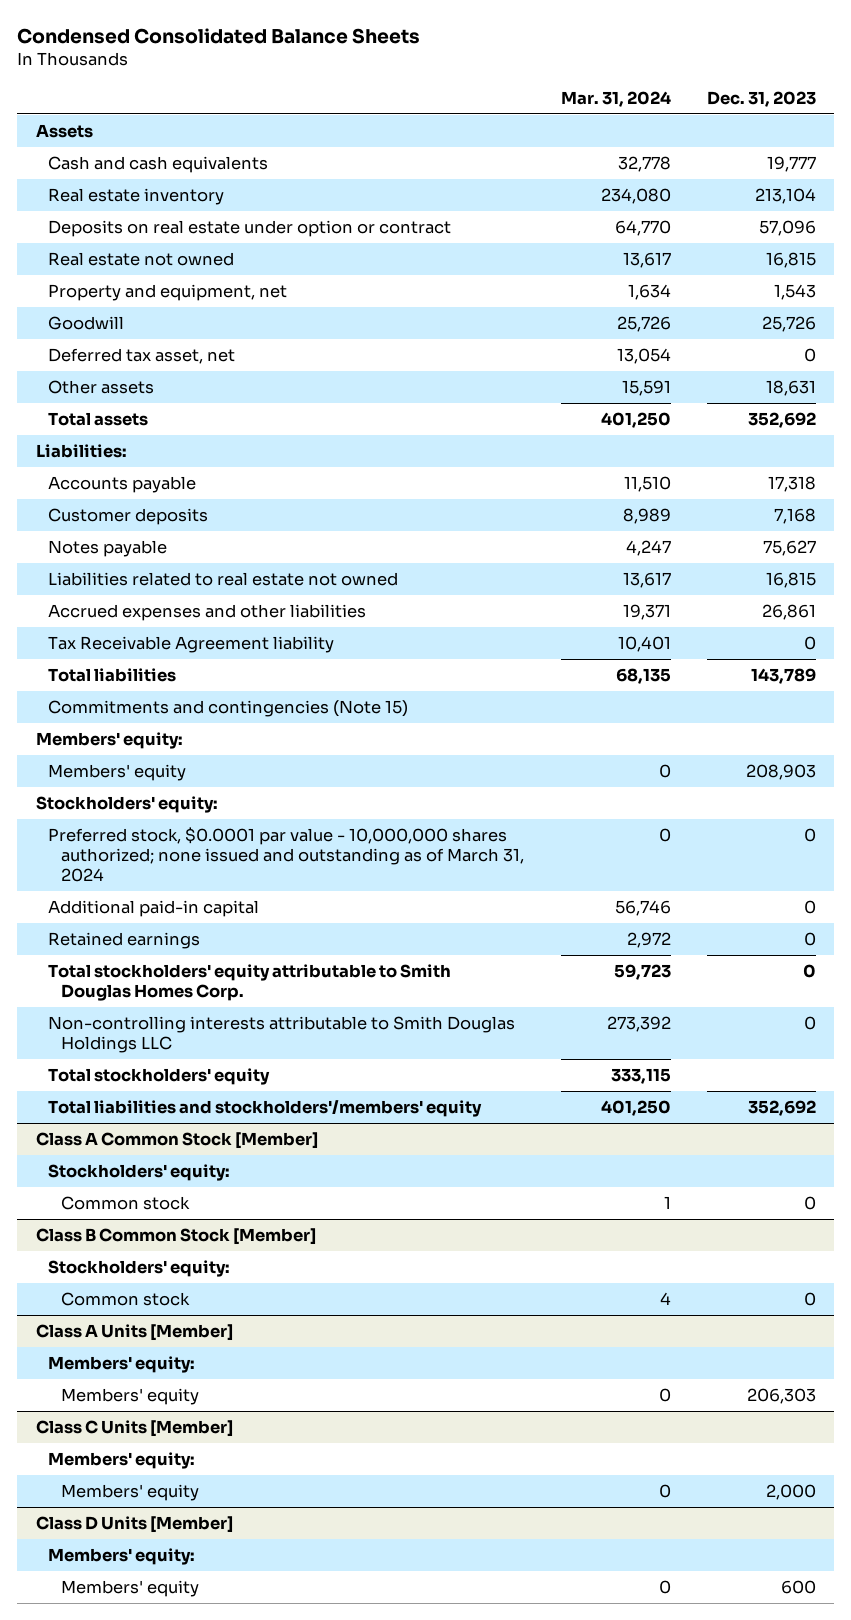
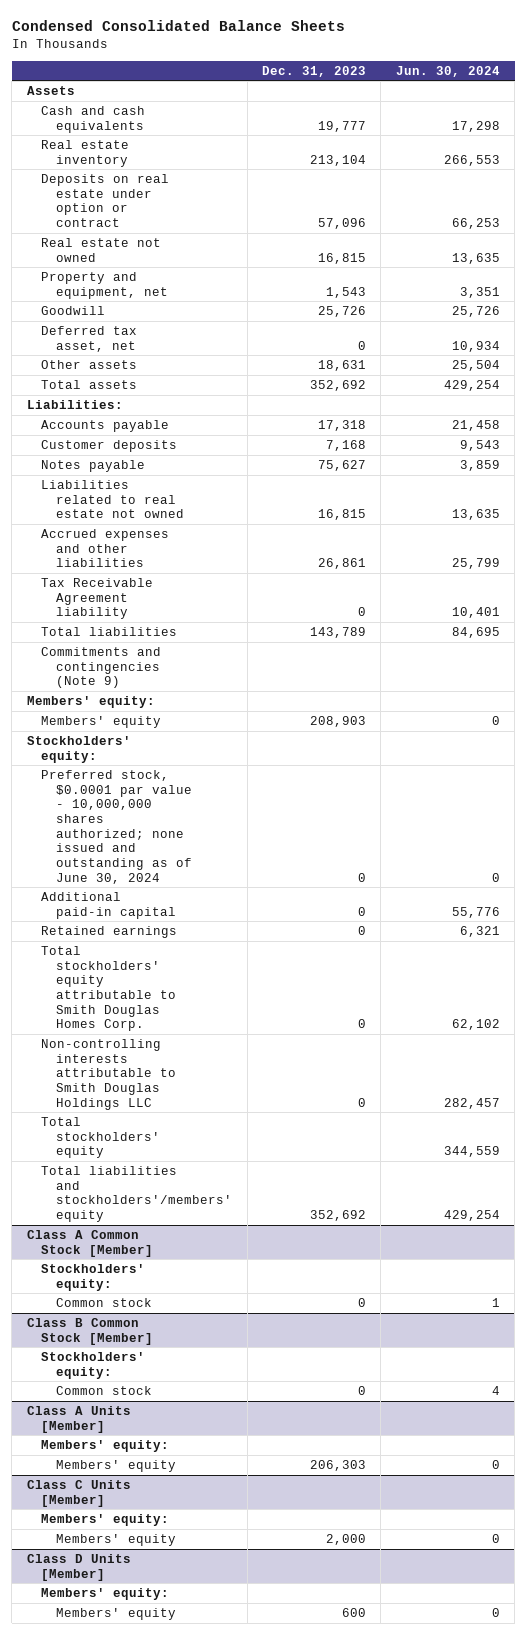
- | Mar. 31, 2024 | Dec. 31, 2023
+ | Dec. 31, 2023 | Jun. 30, 2024
- Commitments and contingencies (Note 15)
+ Commitments and contingencies (Note 9)
- Preferred stock, $0.0001 par value - 10,000,000 shares authorized; none issued and outstanding as of March 31, 2024 | 0 | 0
+ Preferred stock, $0.0001 par value - 10,000,000 shares authorized; none issued and outstanding as of June 30, 2024 | 0 | 0

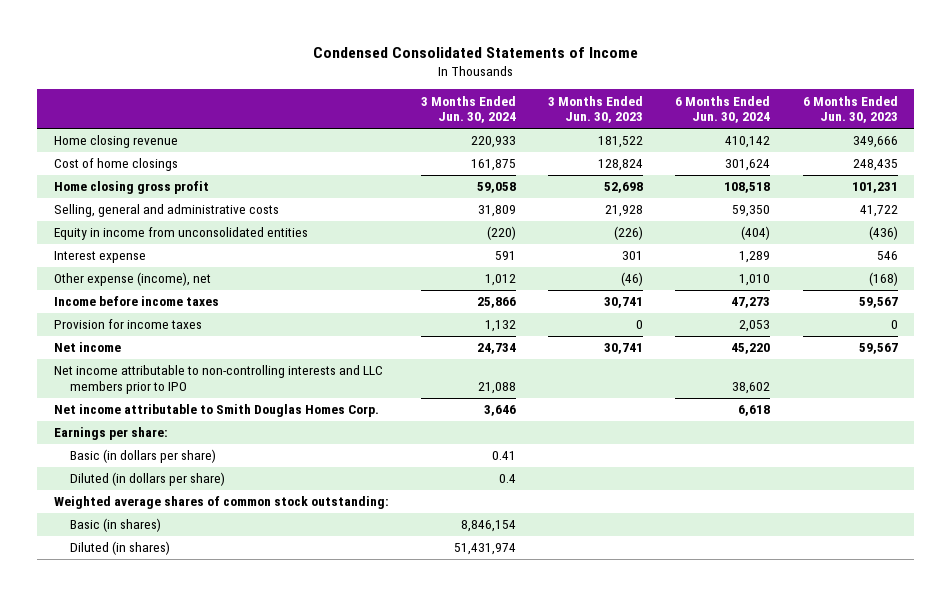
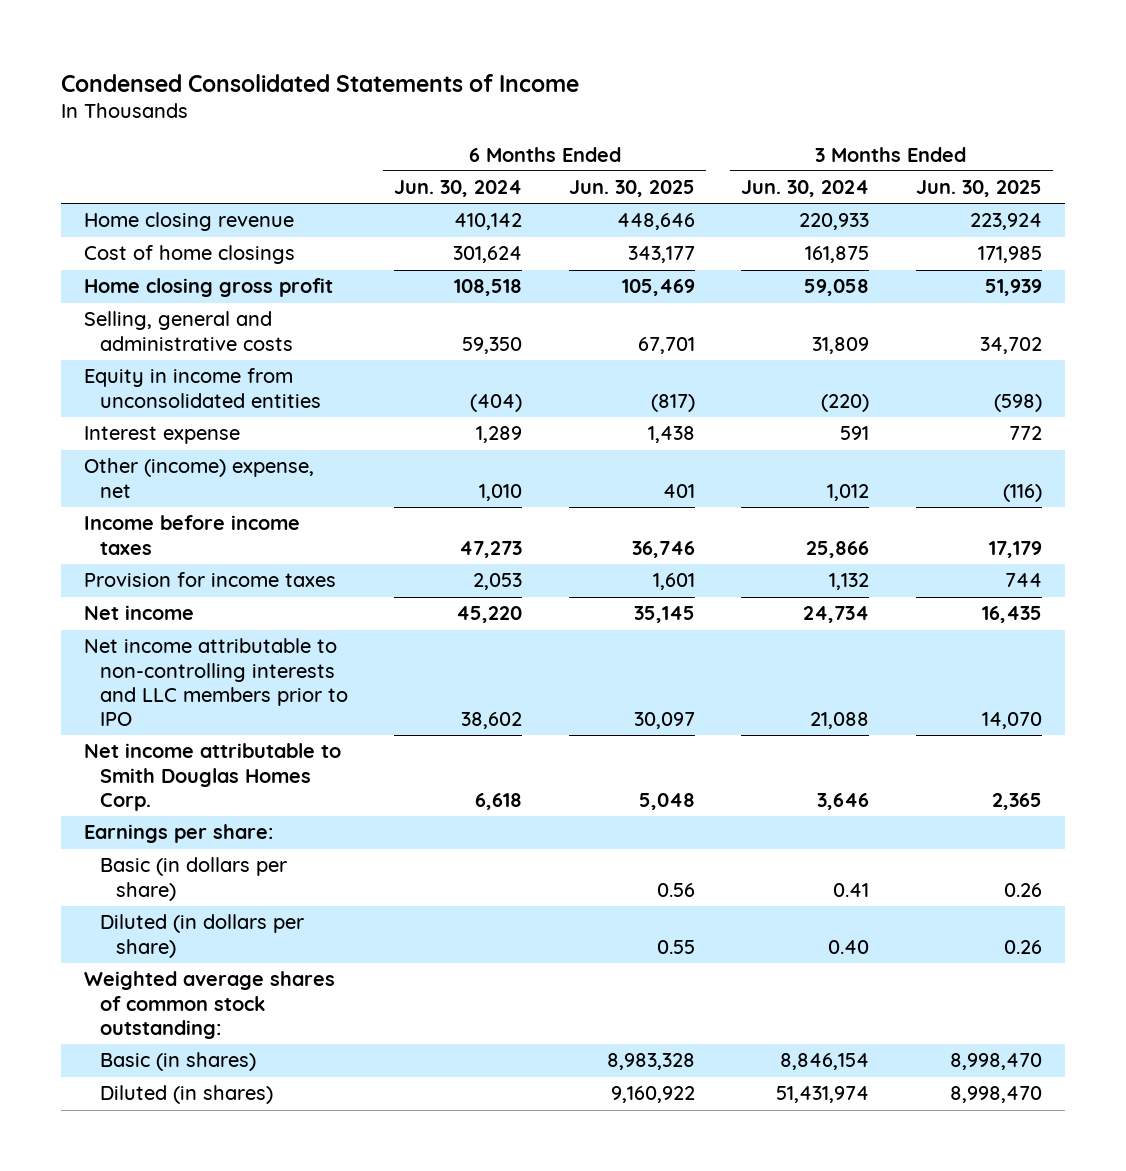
- | 3 Months Ended Jun. 30, 2024 | 3 Months Ended Jun. 30, 2023 | 6 Months Ended Jun. 30, 2024 | 6 Months Ended Jun. 30, 2023
+ | 6 Months Ended Jun. 30, 2024 | 6 Months Ended Jun. 30, 2025 | 3 Months Ended Jun. 30, 2024 | 3 Months Ended Jun. 30, 2025
- Other expense (income), net | 1,012 | (46) | 1,010 | (168)
+ Other (income) expense, net | 1,010 | 401 | 1,012 | (116)
- Diluted (in dollars per share) | 0.4 | | |
+ Diluted (in dollars per share) | | 0.55 | 0.40 | 0.26

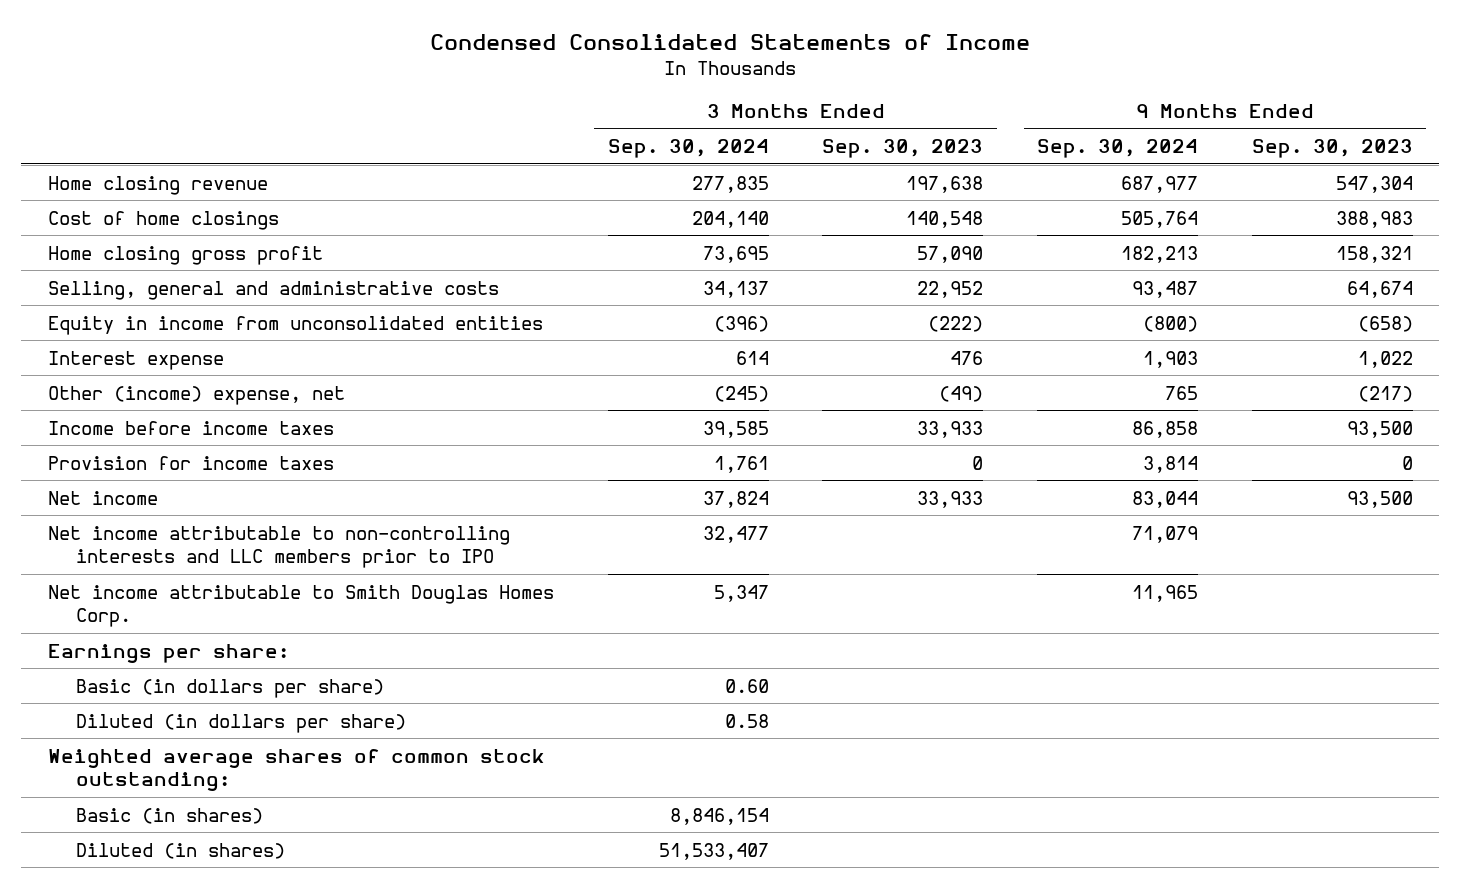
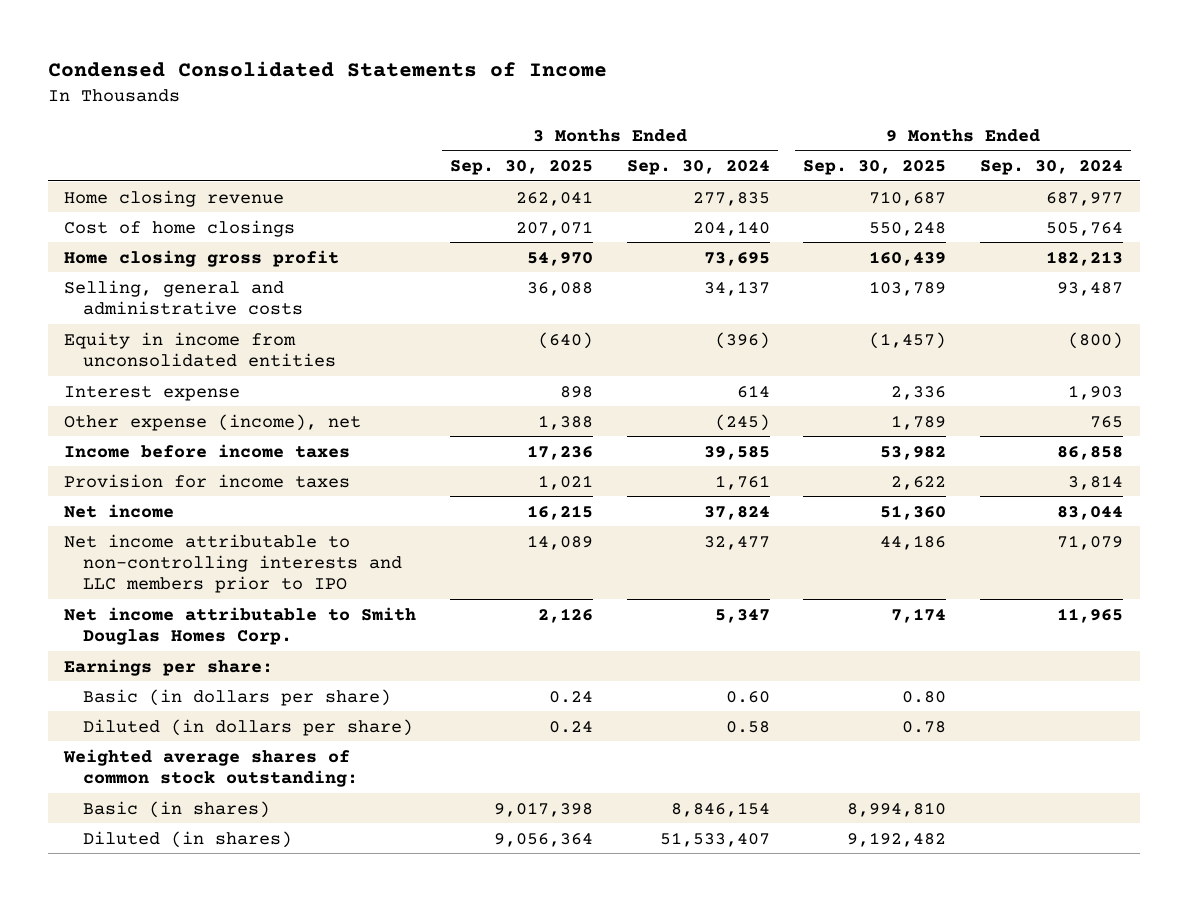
- | 3 Months Ended Sep. 30, 2024 | 3 Months Ended Sep. 30, 2023 | 9 Months Ended Sep. 30, 2024 | 9 Months Ended Sep. 30, 2023
+ | 3 Months Ended Sep. 30, 2025 | 3 Months Ended Sep. 30, 2024 | 9 Months Ended Sep. 30, 2025 | 9 Months Ended Sep. 30, 2024
- Other (income) expense, net | (245) | (49) | 765 | (217)
+ Other expense (income), net | 1,388 | (245) | 1,789 | 765

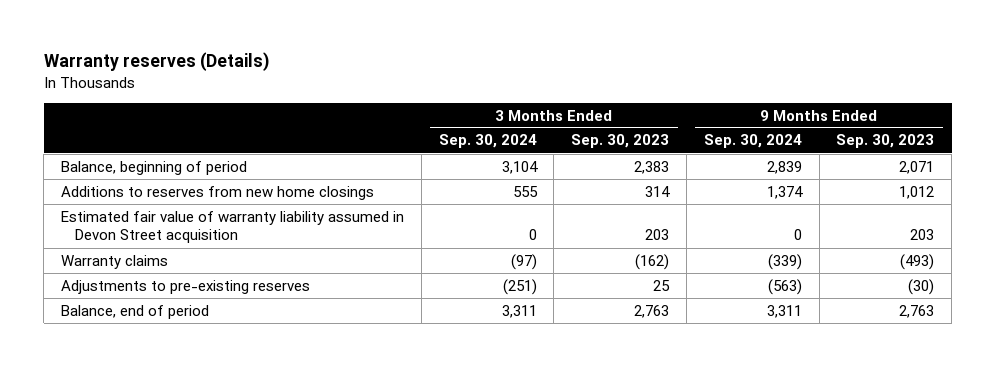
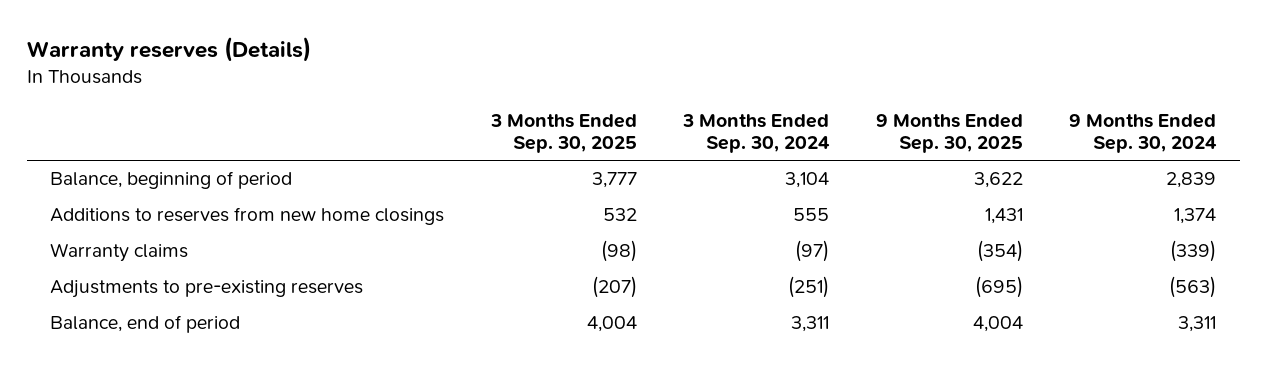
- | 3 Months Ended Sep. 30, 2024 | 3 Months Ended Sep. 30, 2023 | 9 Months Ended Sep. 30, 2024 | 9 Months Ended Sep. 30, 2023
+ | 3 Months Ended Sep. 30, 2025 | 3 Months Ended Sep. 30, 2024 | 9 Months Ended Sep. 30, 2025 | 9 Months Ended Sep. 30, 2024
- Estimated fair value of warranty liability assumed in Devon Street acquisition | 0 | 203 | 0 | 203

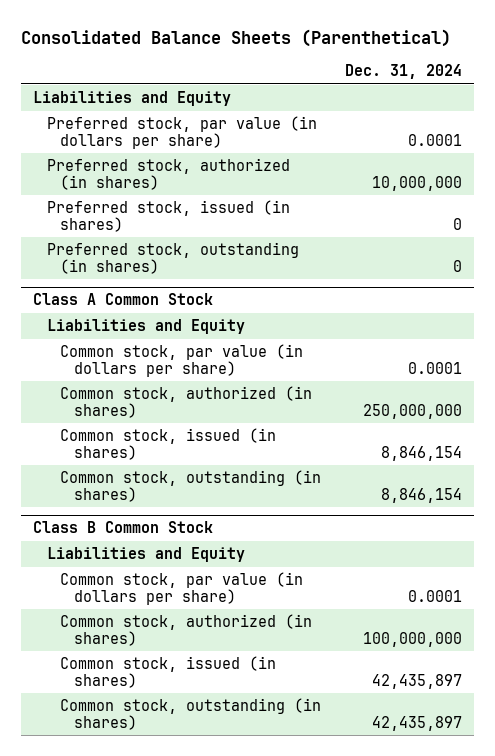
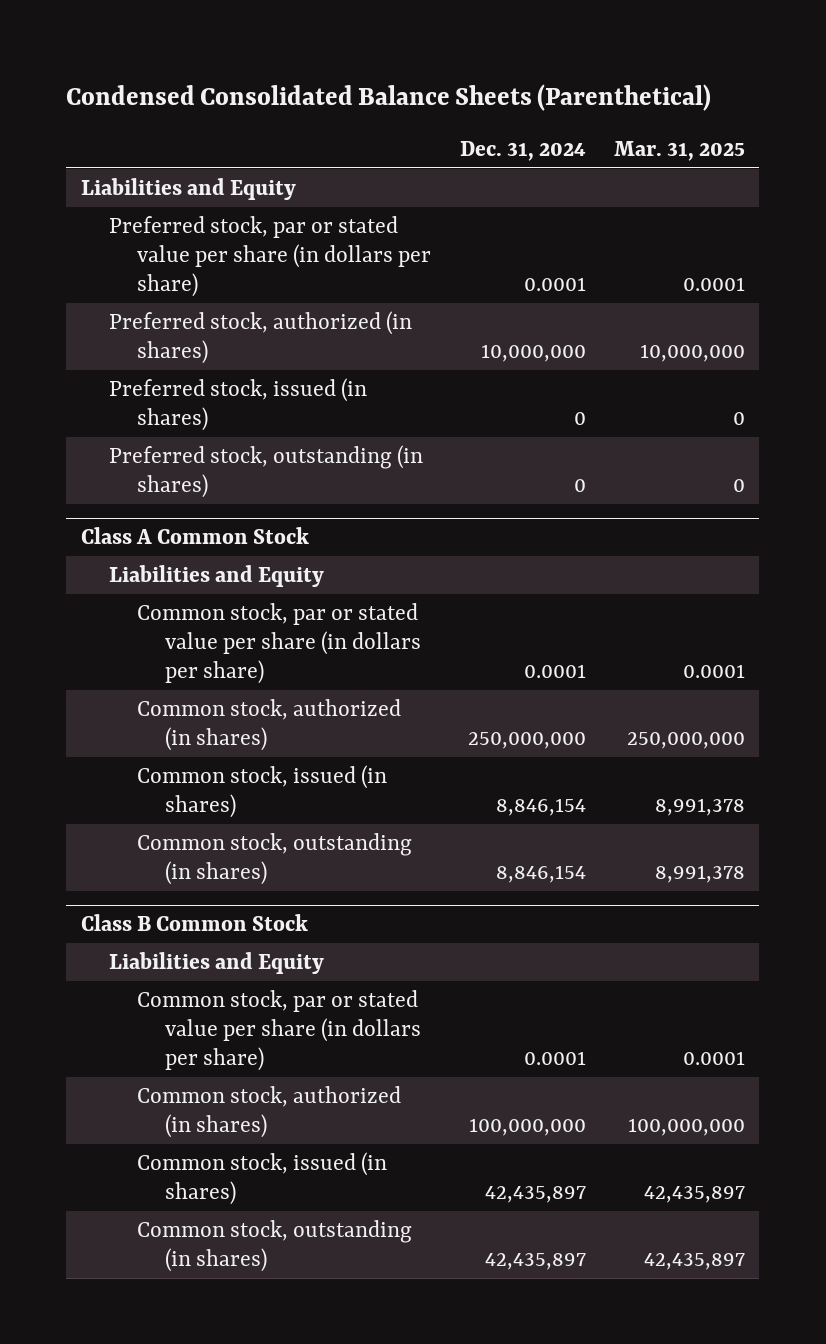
- Consolidated Balance Sheets (Parenthetical)
+ Condensed Consolidated Balance Sheets (Parenthetical)
- | Dec. 31, 2024
+ | Dec. 31, 2024 | Mar. 31, 2025
- Preferred stock, par value (in dollars per share) | 0.0001
+ Preferred stock, par or stated value per share (in dollars per share) | 0.0001 | 0.0001
@ Class A Common Stock
- Common stock, par value (in dollars per share) | 0.0001
+ Common stock, par or stated value per share (in dollars per share) | 0.0001 | 0.0001
@ Class B Common Stock
- Common stock, par value (in dollars per share) | 0.0001
+ Common stock, par or stated value per share (in dollars per share) | 0.0001 | 0.0001

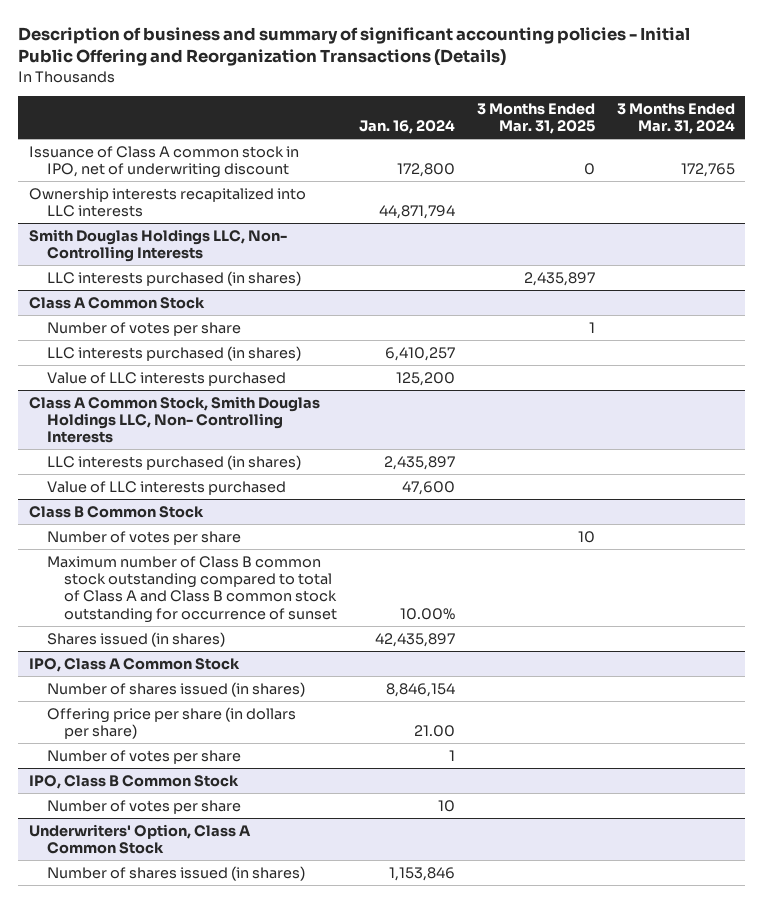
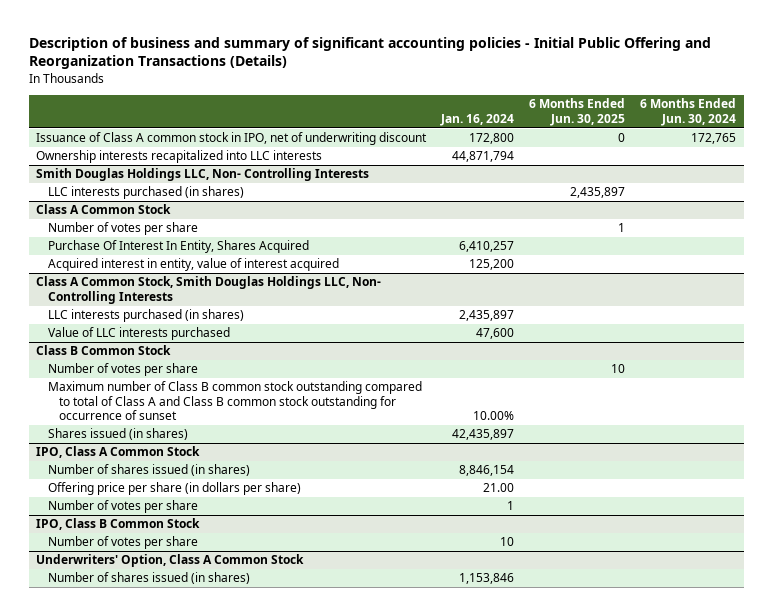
- | Jan. 16, 2024 | 3 Months Ended Mar. 31, 2025 | 3 Months Ended Mar. 31, 2024
+ | Jan. 16, 2024 | 6 Months Ended Jun. 30, 2025 | 6 Months Ended Jun. 30, 2024
@ Class A Common Stock
- LLC interests purchased (in shares) | 6,410,257 | |
- Value of LLC interests purchased | 125,200 | |
+ Purchase Of Interest In Entity, Shares Acquired | 6,410,257 | |
+ Acquired interest in entity, value of interest acquired | 125,200 | |

